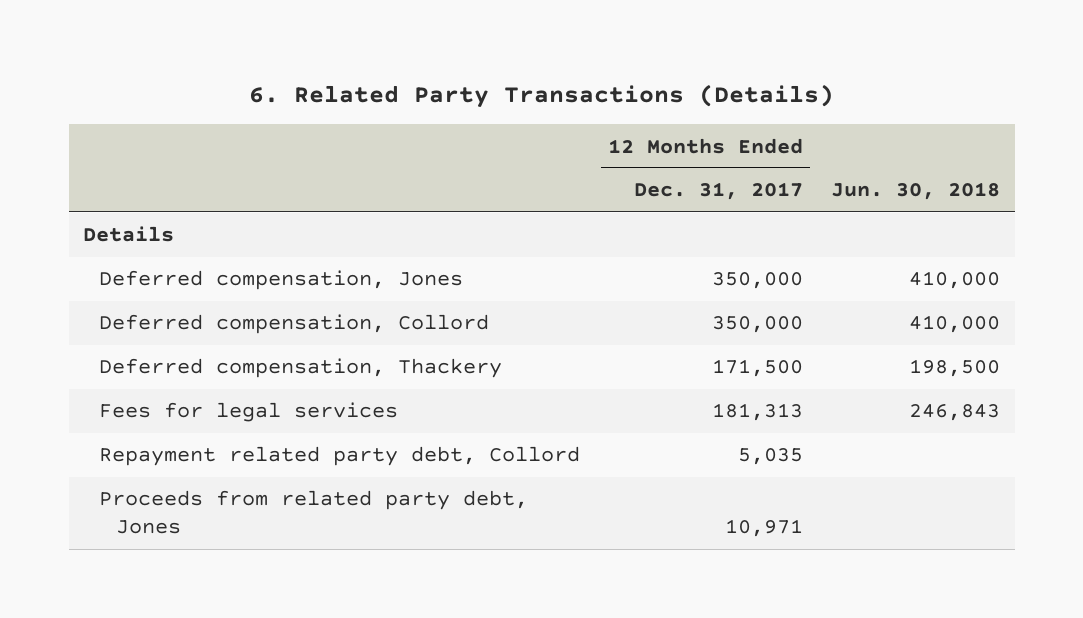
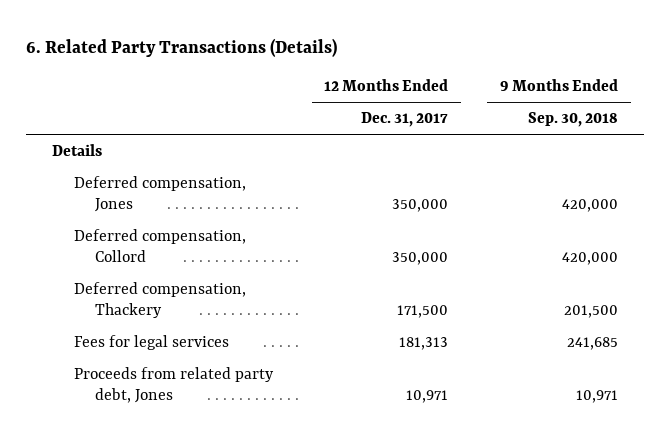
- | 12 Months Ended Dec. 31, 2017 | Jun. 30, 2018
+ | 12 Months Ended Dec. 31, 2017 | 9 Months Ended Sep. 30, 2018
- Repayment related party debt, Collord | 5,035 |

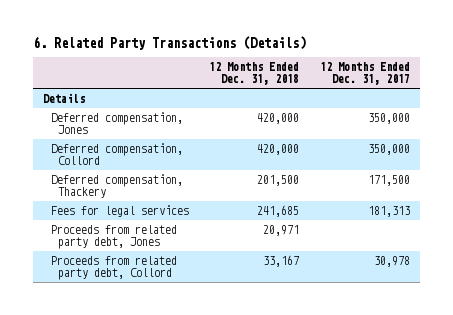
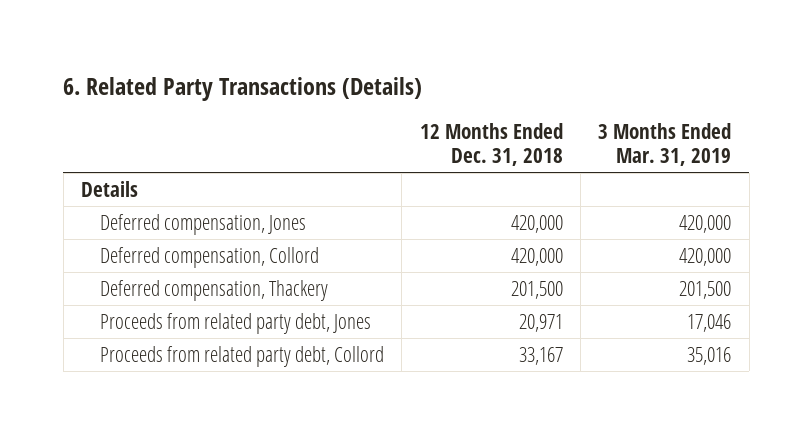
- | 12 Months Ended Dec. 31, 2018 | 12 Months Ended Dec. 31, 2017
+ | 12 Months Ended Dec. 31, 2018 | 3 Months Ended Mar. 31, 2019
- Fees for legal services | 241,685 | 181,313

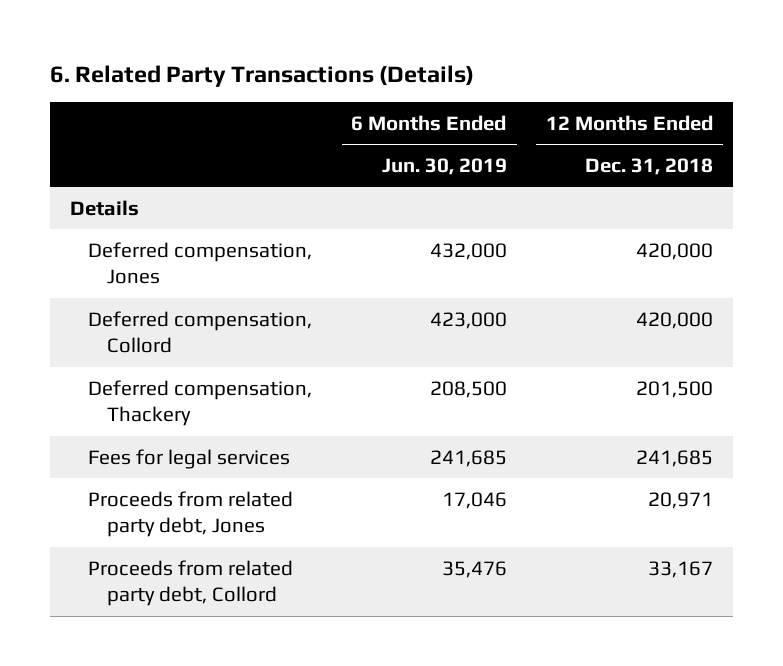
- | 12 Months Ended Dec. 31, 2018 | 3 Months Ended Mar. 31, 2019
+ | 6 Months Ended Jun. 30, 2019 | 12 Months Ended Dec. 31, 2018
+ Fees for legal services | 241,685 | 241,685

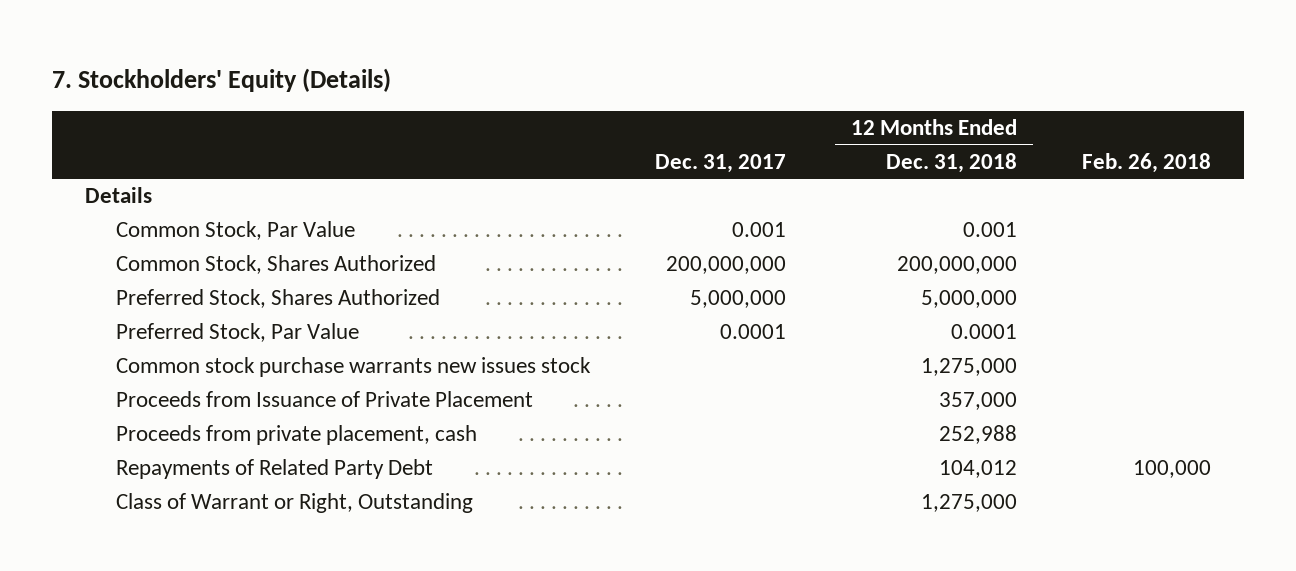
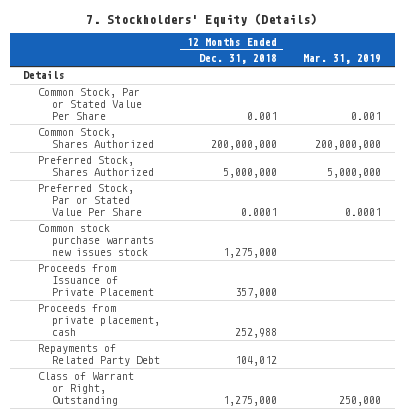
- | Dec. 31, 2017 | 12 Months Ended Dec. 31, 2018 | Feb. 26, 2018
+ | 12 Months Ended Dec. 31, 2018 | Mar. 31, 2019
- Common Stock, Par Value | 0.001 | 0.001 |
+ Common Stock, Par or Stated Value Per Share | 0.001 | 0.001
- Preferred Stock, Par Value | 0.0001 | 0.0001 |
+ Preferred Stock, Par or Stated Value Per Share | 0.0001 | 0.0001

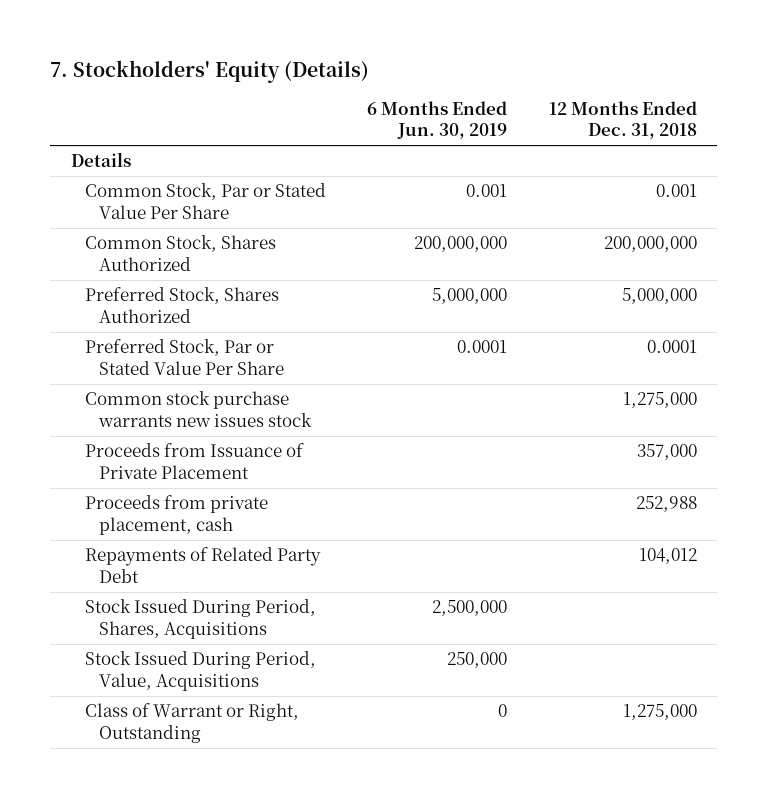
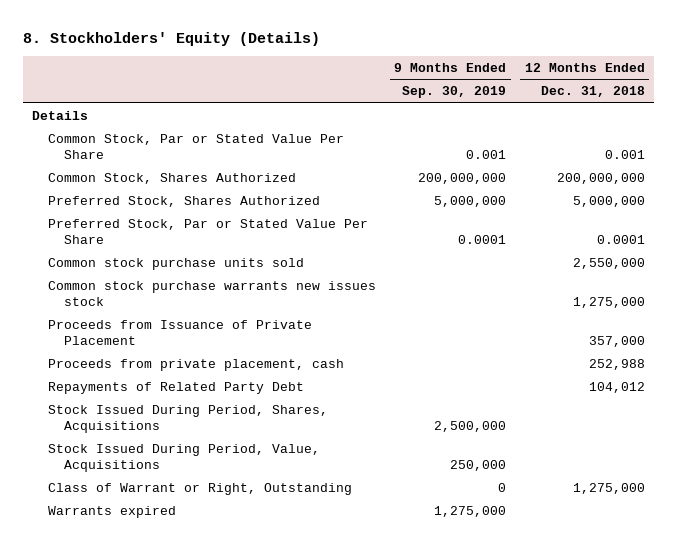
- 7. Stockholders' Equity (Details)
+ 8. Stockholders' Equity (Details)
- | 6 Months Ended Jun. 30, 2019 | 12 Months Ended Dec. 31, 2018
+ | 9 Months Ended Sep. 30, 2019 | 12 Months Ended Dec. 31, 2018
+ Common stock purchase units sold | | 2,550,000
+ Warrants expired | 1,275,000 |

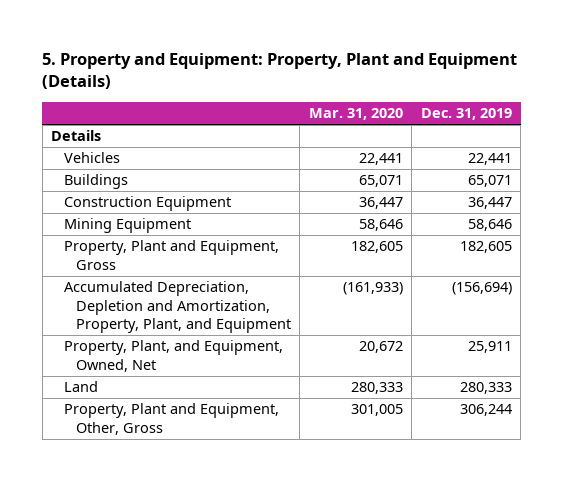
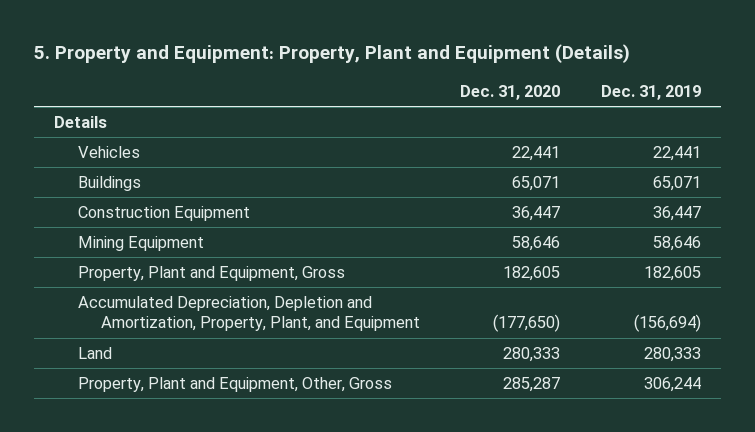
- | Mar. 31, 2020 | Dec. 31, 2019
+ | Dec. 31, 2020 | Dec. 31, 2019
- Property, Plant, and Equipment, Owned, Net | 20,672 | 25,911

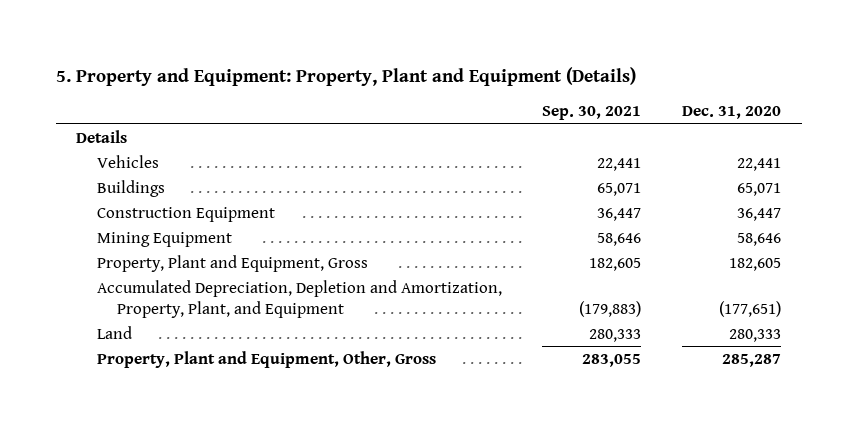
- | Dec. 31, 2020 | Dec. 31, 2019
+ | Sep. 30, 2021 | Dec. 31, 2020
- Accumulated Depreciation, Depletion and Amortization, Property, Plant, and Equipment | (177,650) | (156,694)
+ Accumulated Depreciation, Depletion and Amortization, Property, Plant, and Equipment | (179,883) | (177,651)

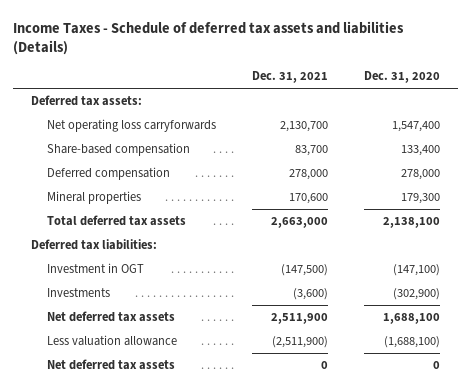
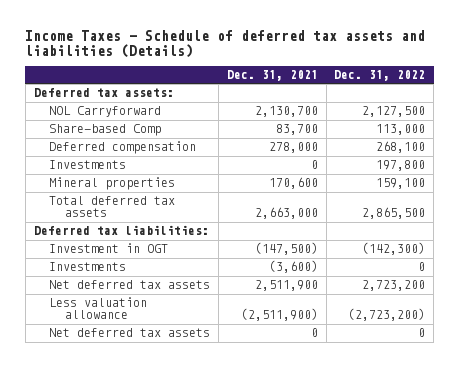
- | Dec. 31, 2021 | Dec. 31, 2020
+ | Dec. 31, 2021 | Dec. 31, 2022
- Net operating loss carryforwards | 2,130,700 | 1,547,400
- Share-based compensation | 83,700 | 133,400
+ NOL Carryforward | 2,130,700 | 2,127,500
+ Share-based Comp | 83,700 | 113,000
+ Investments | 0 | 197,800

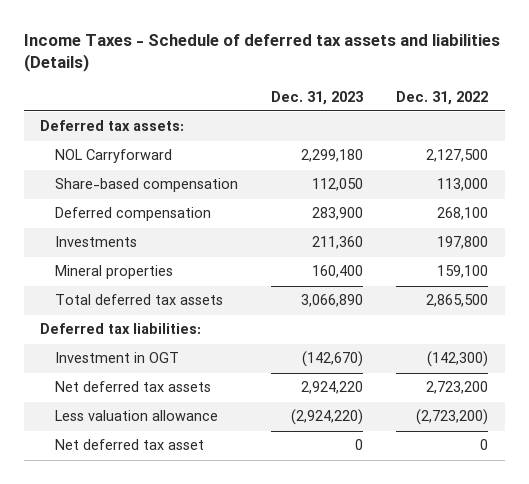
- | Dec. 31, 2021 | Dec. 31, 2022
+ | Dec. 31, 2023 | Dec. 31, 2022
- Share-based Comp | 83,700 | 113,000
+ Share-based compensation | 112,050 | 113,000
- Investments | (3,600) | 0
- Net deferred tax assets | 0 | 0
+ Net deferred tax asset | 0 | 0

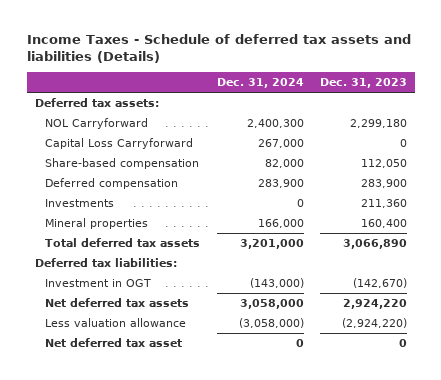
- | Dec. 31, 2023 | Dec. 31, 2022
+ | Dec. 31, 2024 | Dec. 31, 2023
+ Capital Loss Carryforward | 267,000 | 0

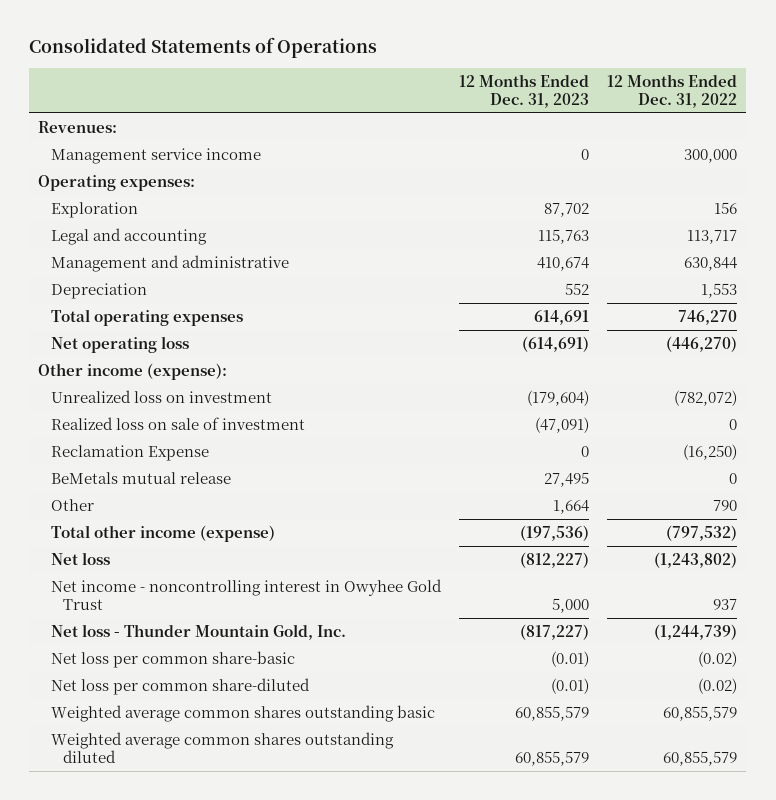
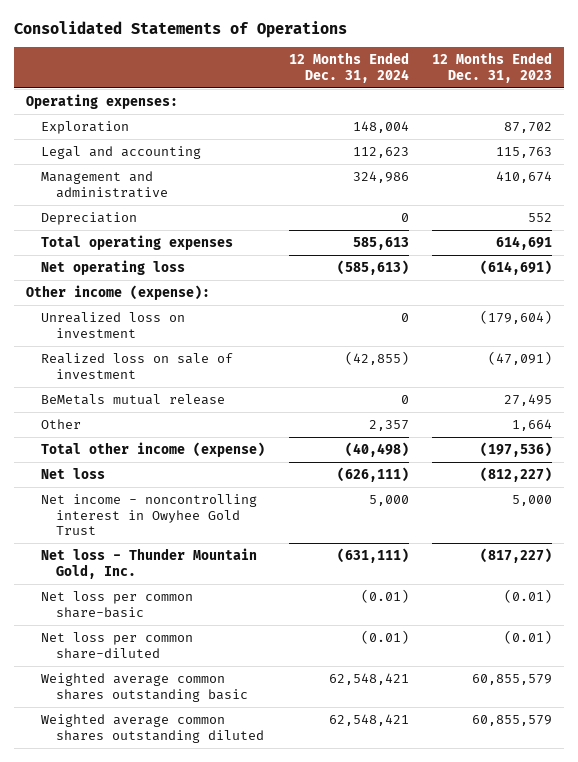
- | 12 Months Ended Dec. 31, 2023 | 12 Months Ended Dec. 31, 2022
+ | 12 Months Ended Dec. 31, 2024 | 12 Months Ended Dec. 31, 2023
- Revenues:
- Management service income | 0 | 300,000
- Reclamation Expense | 0 | (16,250)

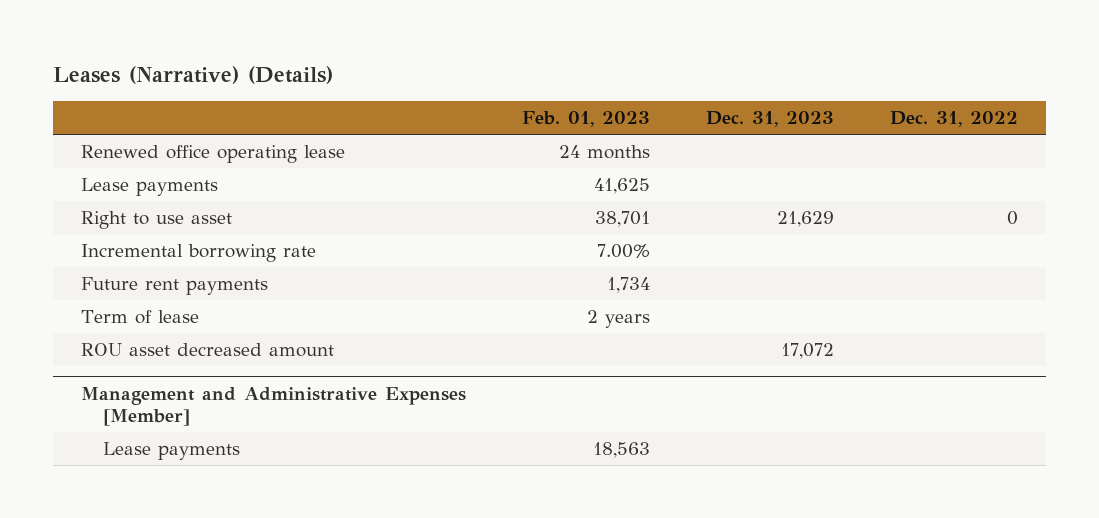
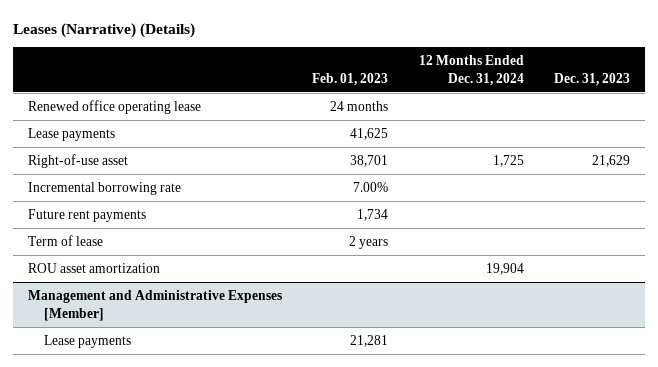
- | Feb. 01, 2023 | Dec. 31, 2023 | Dec. 31, 2022
+ | Feb. 01, 2023 | 12 Months Ended Dec. 31, 2024 | Dec. 31, 2023
- Right to use asset | 38,701 | 21,629 | 0
+ Right-of-use asset | 38,701 | 1,725 | 21,629
- ROU asset decreased amount | | 17,072 |
+ ROU asset amortization | | 19,904 |
@ Management and Administrative Expenses [Member]
- Lease payments | 18,563 | |
+ Lease payments | 21,281 | |

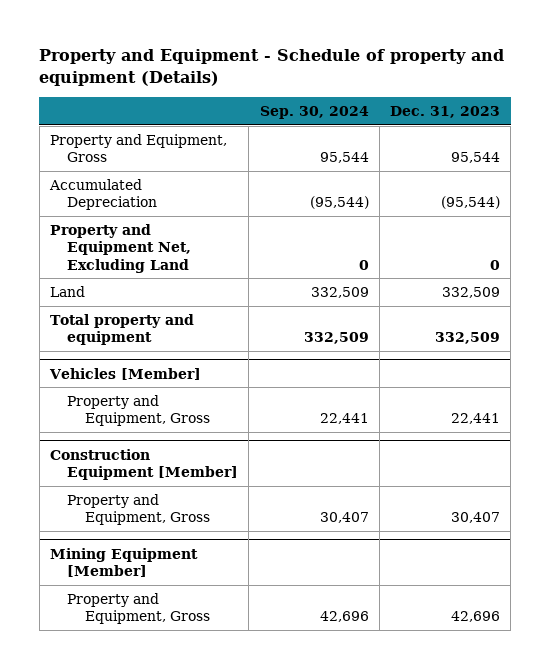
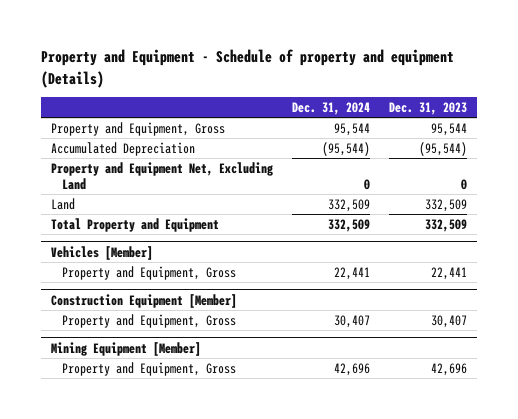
- | Sep. 30, 2024 | Dec. 31, 2023
+ | Dec. 31, 2024 | Dec. 31, 2023
- Total property and equipment | 332,509 | 332,509
+ Total Property and Equipment | 332,509 | 332,509

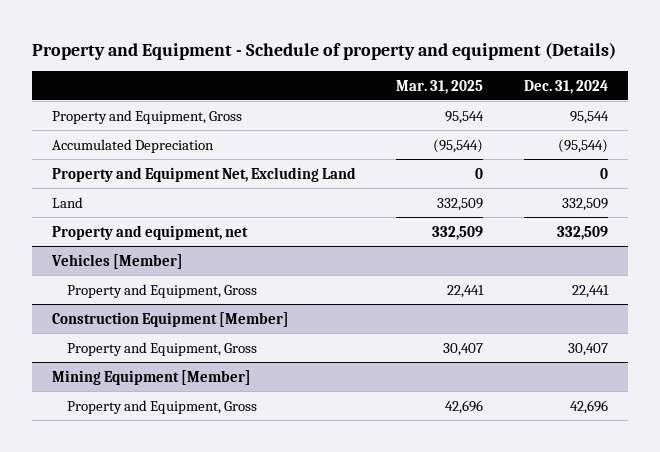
- | Dec. 31, 2024 | Dec. 31, 2023
+ | Mar. 31, 2025 | Dec. 31, 2024
- Total Property and Equipment | 332,509 | 332,509
+ Property and equipment, net | 332,509 | 332,509

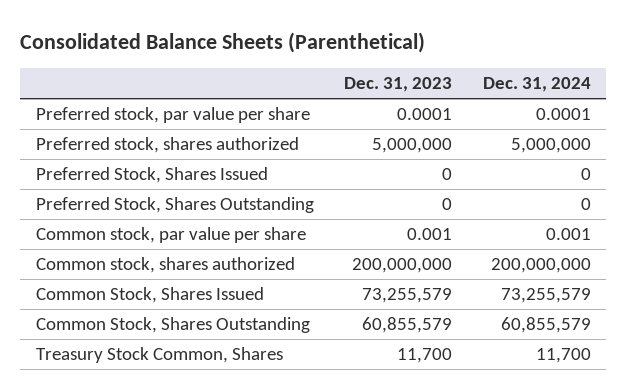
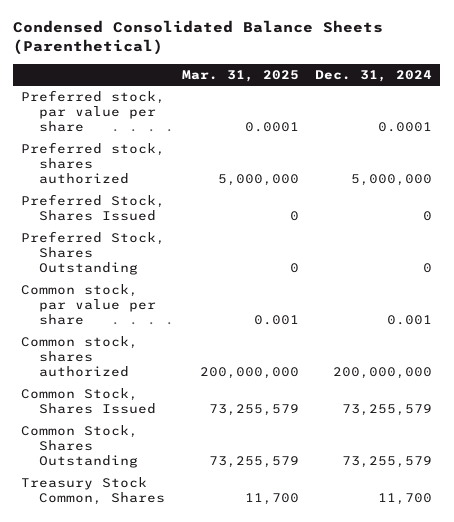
- Consolidated Balance Sheets (Parenthetical)
+ Condensed Consolidated Balance Sheets (Parenthetical)
- | Dec. 31, 2023 | Dec. 31, 2024
+ | Mar. 31, 2025 | Dec. 31, 2024
- Common Stock, Shares Outstanding | 60,855,579 | 60,855,579
+ Common Stock, Shares Outstanding | 73,255,579 | 73,255,579

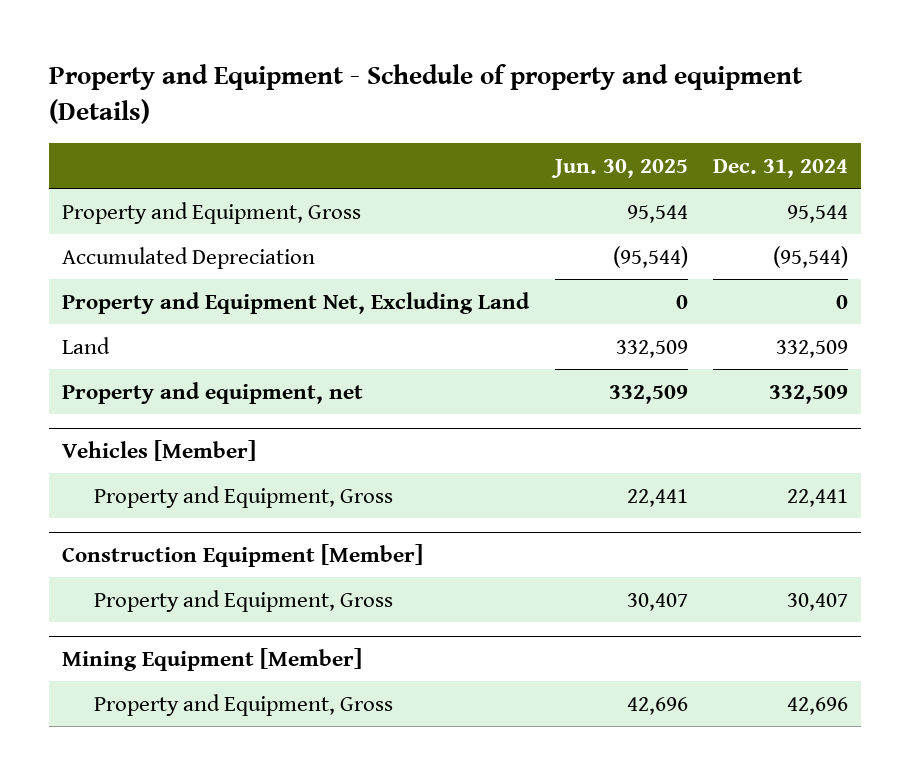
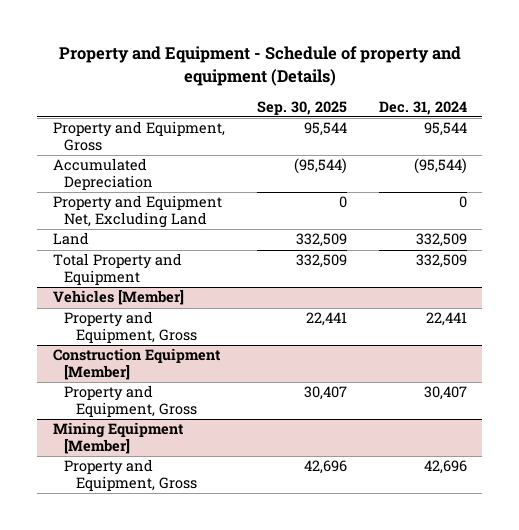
- | Jun. 30, 2025 | Dec. 31, 2024
+ | Sep. 30, 2025 | Dec. 31, 2024
- Property and equipment, net | 332,509 | 332,509
+ Total Property and Equipment | 332,509 | 332,509

